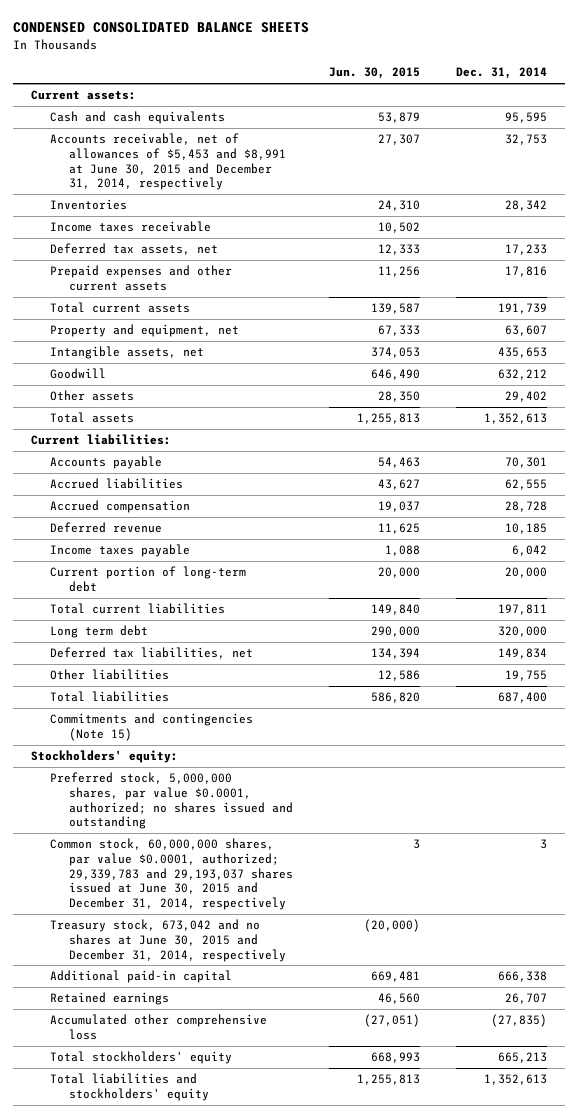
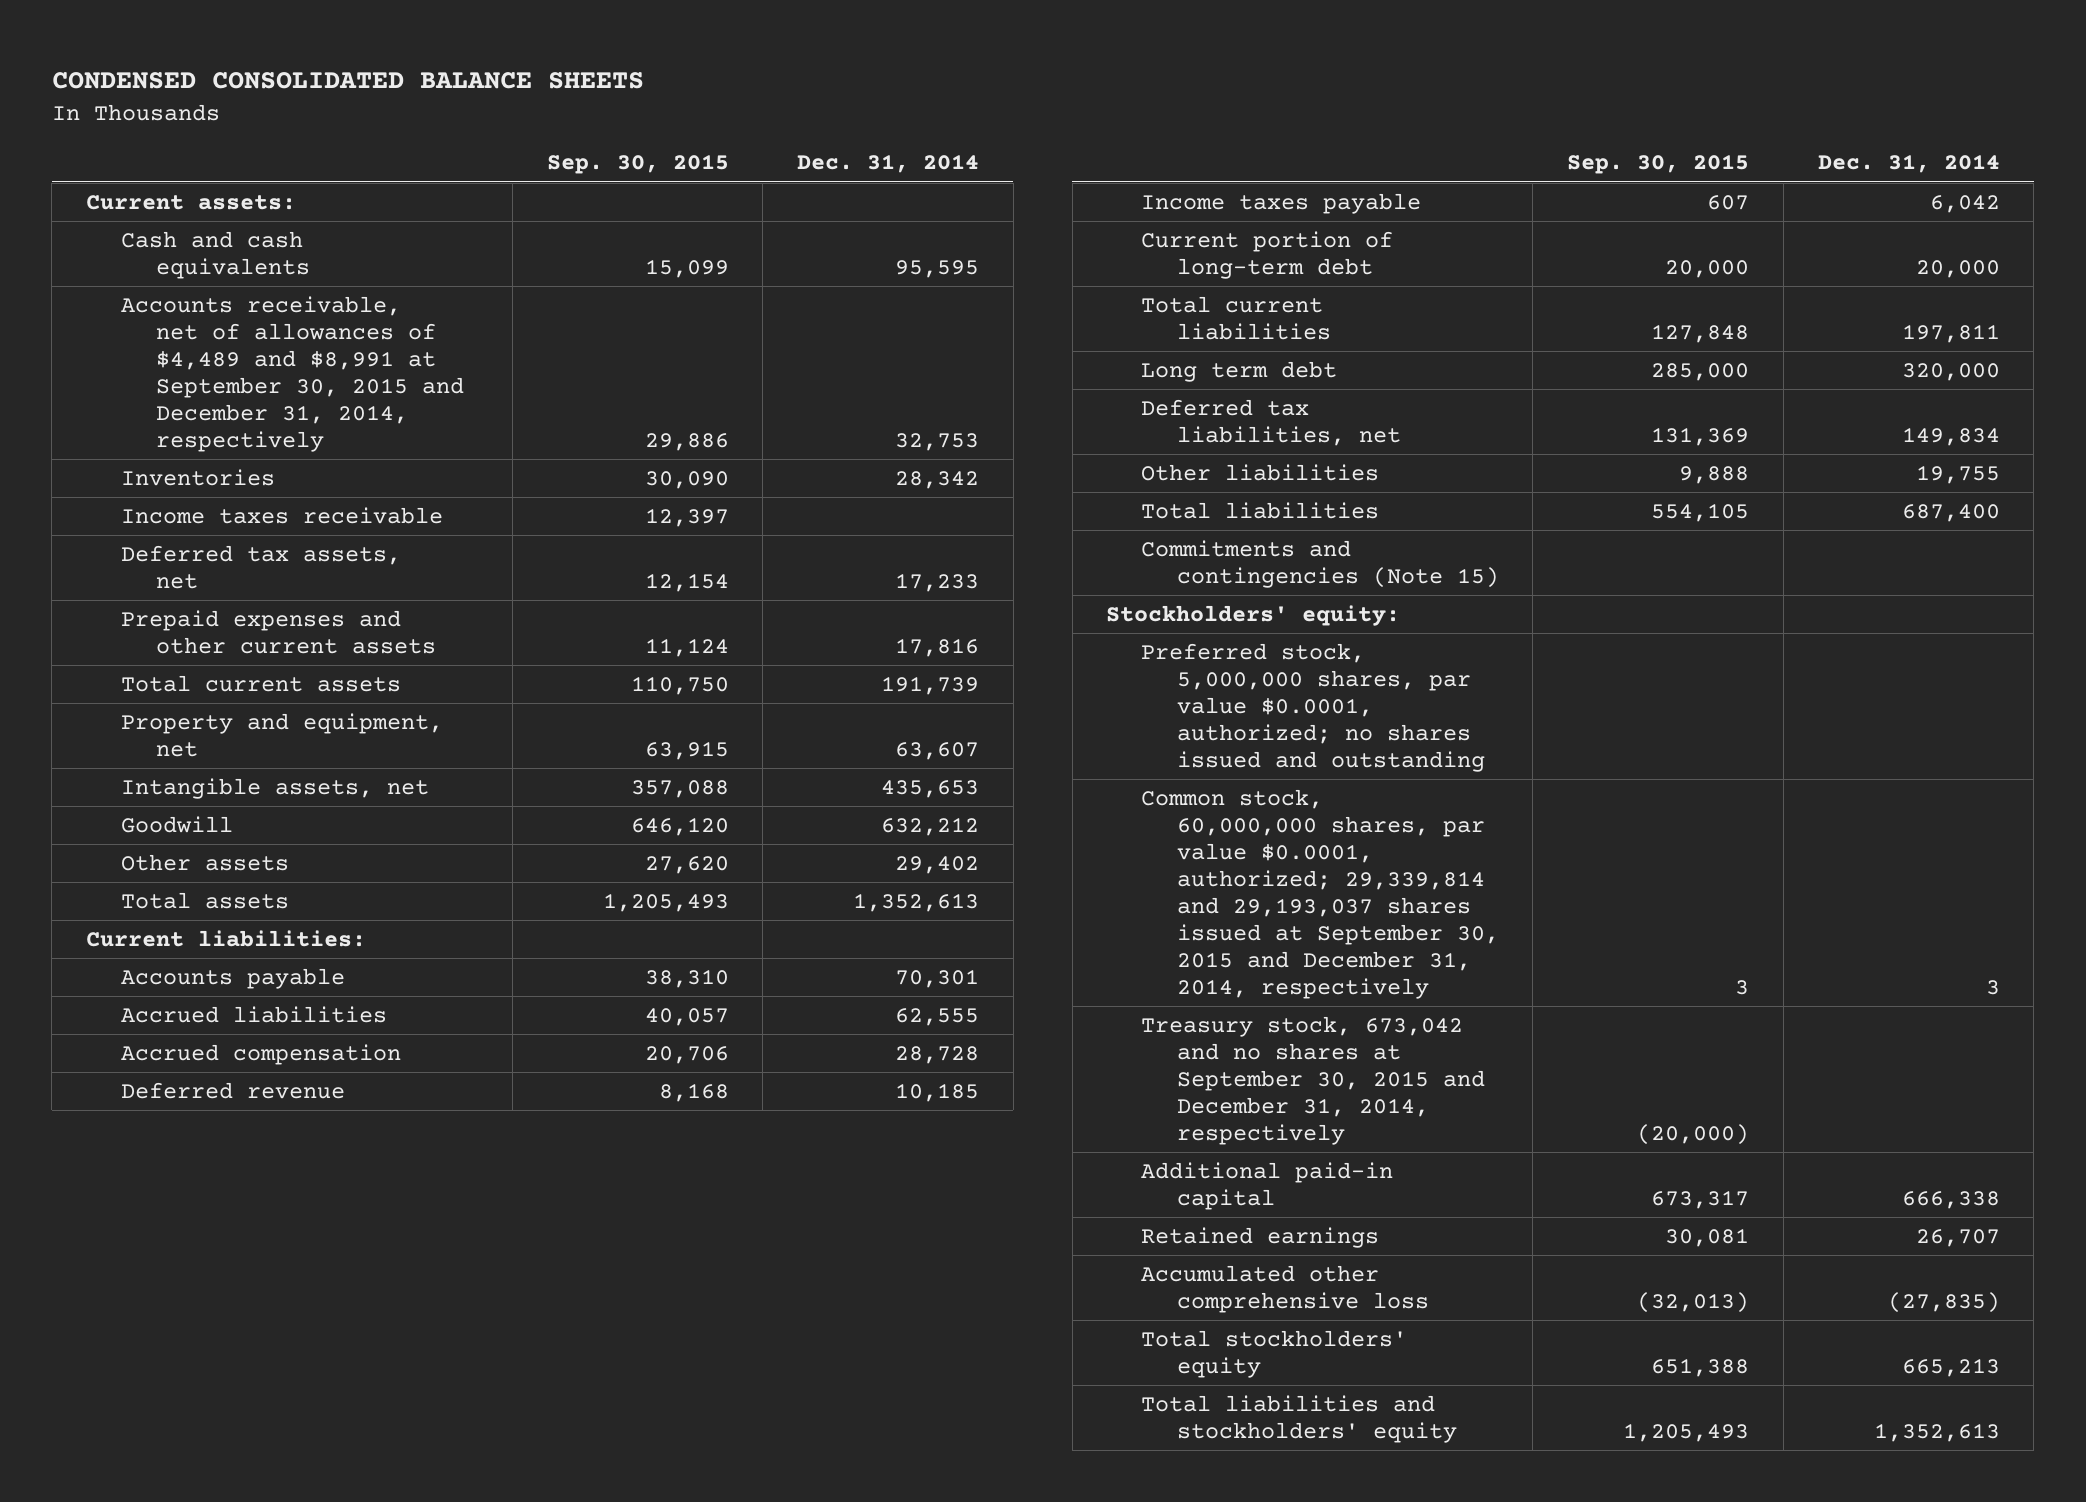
- | Jun. 30, 2015 | Dec. 31, 2014
+ | Sep. 30, 2015 | Dec. 31, 2014
- Accounts receivable, net of allowances of $5,453 and $8,991 at June 30, 2015 and December 31, 2014, respectively | 27,307 | 32,753
+ Accounts receivable, net of allowances of $4,489 and $8,991 at September 30, 2015 and December 31, 2014, respectively | 29,886 | 32,753
- Common stock, 60,000,000 shares, par value $0.0001, authorized; 29,339,783 and 29,193,037 shares issued at June 30, 2015 and December 31, 2014, respectively | 3 | 3
- Treasury stock, 673,042 and no shares at June 30, 2015 and December 31, 2014, respectively | (20,000) |
+ Common stock, 60,000,000 shares, par value $0.0001, authorized; 29,339,814 and 29,193,037 shares issued at September 30, 2015 and December 31, 2014, respectively | 3 | 3
+ Treasury stock, 673,042 and no shares at September 30, 2015 and December 31, 2014, respectively | (20,000) |

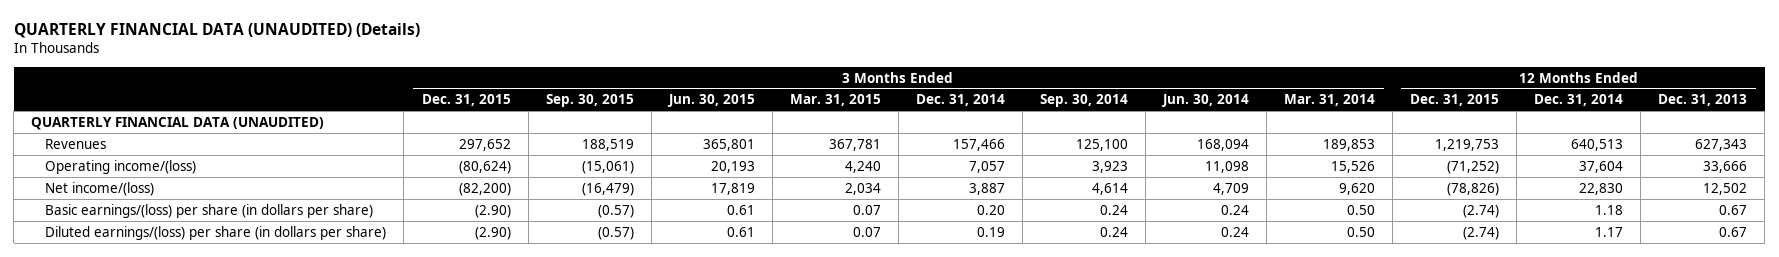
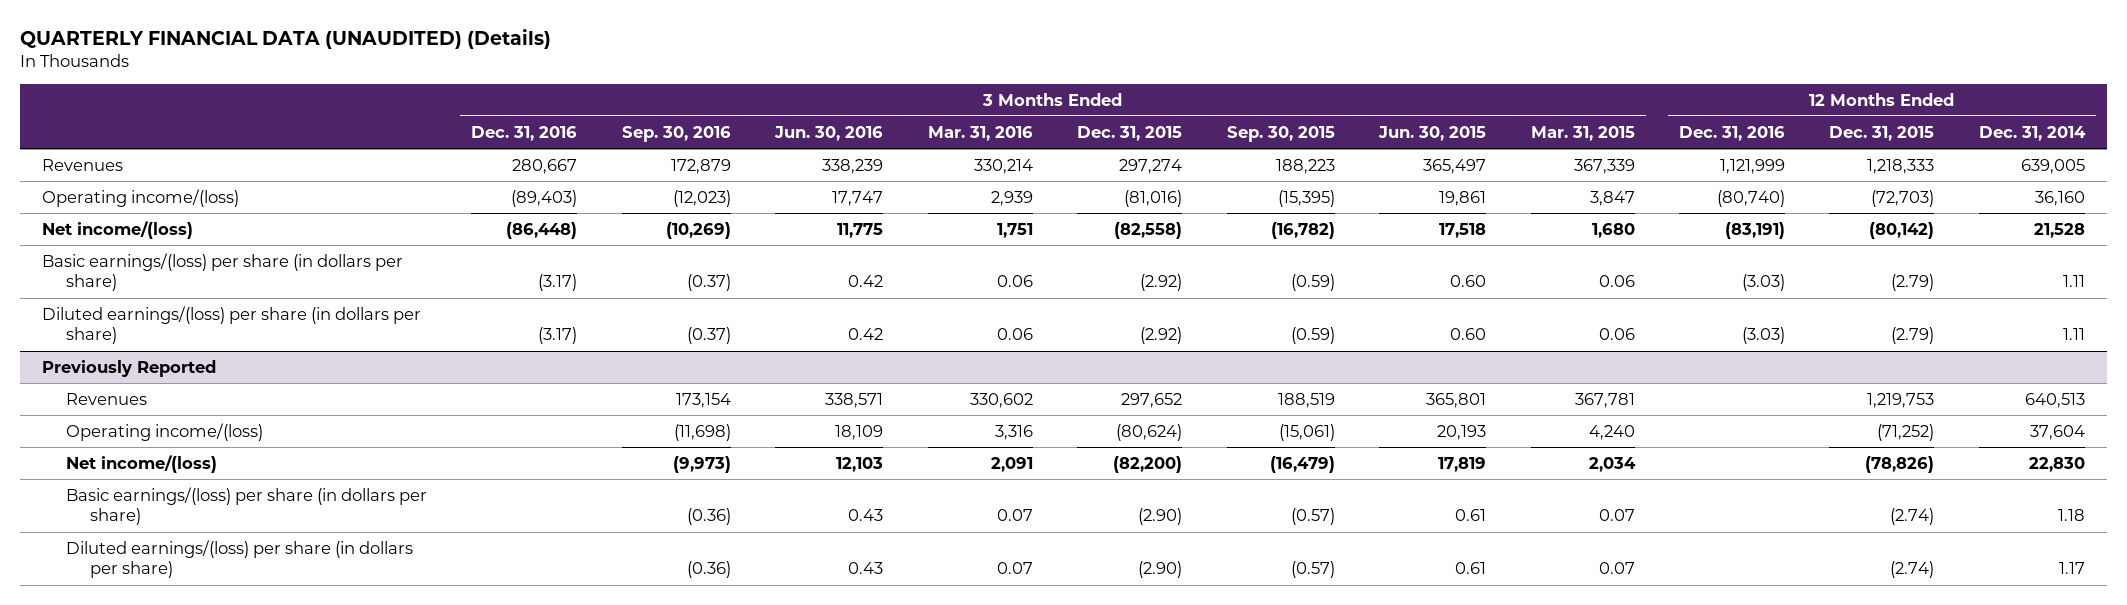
- | 3 Months Ended Dec. 31, 2015 | 3 Months Ended Sep. 30, 2015 | 3 Months Ended Jun. 30, 2015 | 3 Months Ended Mar. 31, 2015 | 3 Months Ended Dec. 31, 2014 | 3 Months Ended Sep. 30, 2014 | 3 Months Ended Jun. 30, 2014 | 3 Months Ended Mar. 31, 2014 | 12 Months Ended Dec. 31, 2015 | 12 Months Ended Dec. 31, 2014 | 12 Months Ended Dec. 31, 2013
+ | 3 Months Ended Dec. 31, 2016 | 3 Months Ended Sep. 30, 2016 | 3 Months Ended Jun. 30, 2016 | 3 Months Ended Mar. 31, 2016 | 3 Months Ended Dec. 31, 2015 | 3 Months Ended Sep. 30, 2015 | 3 Months Ended Jun. 30, 2015 | 3 Months Ended Mar. 31, 2015 | 12 Months Ended Dec. 31, 2016 | 12 Months Ended Dec. 31, 2015 | 12 Months Ended Dec. 31, 2014
- QUARTERLY FINANCIAL DATA (UNAUDITED)
+ Revenues | 280,667 | 172,879 | 338,239 | 330,214 | 297,274 | 188,223 | 365,497 | 367,339 | 1,121,999 | 1,218,333 | 639,005
+ Operating income/(loss) | (89,403) | (12,023) | 17,747 | 2,939 | (81,016) | (15,395) | 19,861 | 3,847 | (80,740) | (72,703) | 36,160
+ Net income/(loss) | (86,448) | (10,269) | 11,775 | 1,751 | (82,558) | (16,782) | 17,518 | 1,680 | (83,191) | (80,142) | 21,528
+ Basic earnings/(loss) per share (in dollars per share) | (3.17) | (0.37) | 0.42 | 0.06 | (2.92) | (0.59) | 0.60 | 0.06 | (3.03) | (2.79) | 1.11
+ Diluted earnings/(loss) per share (in dollars per share) | (3.17) | (0.37) | 0.42 | 0.06 | (2.92) | (0.59) | 0.60 | 0.06 | (3.03) | (2.79) | 1.11
+ Previously Reported

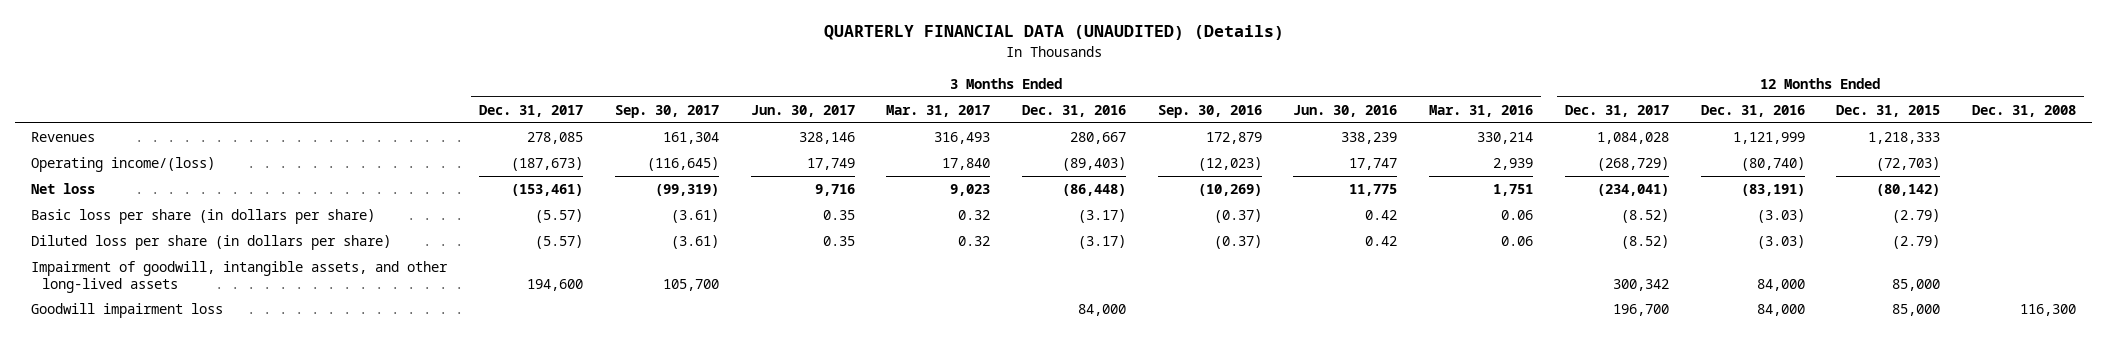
- | 3 Months Ended Dec. 31, 2016 | 3 Months Ended Sep. 30, 2016 | 3 Months Ended Jun. 30, 2016 | 3 Months Ended Mar. 31, 2016 | 3 Months Ended Dec. 31, 2015 | 3 Months Ended Sep. 30, 2015 | 3 Months Ended Jun. 30, 2015 | 3 Months Ended Mar. 31, 2015 | 12 Months Ended Dec. 31, 2016 | 12 Months Ended Dec. 31, 2015 | 12 Months Ended Dec. 31, 2014
+ | 3 Months Ended Dec. 31, 2017 | 3 Months Ended Sep. 30, 2017 | 3 Months Ended Jun. 30, 2017 | 3 Months Ended Mar. 31, 2017 | 3 Months Ended Dec. 31, 2016 | 3 Months Ended Sep. 30, 2016 | 3 Months Ended Jun. 30, 2016 | 3 Months Ended Mar. 31, 2016 | 12 Months Ended Dec. 31, 2017 | 12 Months Ended Dec. 31, 2016 | 12 Months Ended Dec. 31, 2015 | 12 Months Ended Dec. 31, 2008
- Net income/(loss) | (86,448) | (10,269) | 11,775 | 1,751 | (82,558) | (16,782) | 17,518 | 1,680 | (83,191) | (80,142) | 21,528
- Basic earnings/(loss) per share (in dollars per share) | (3.17) | (0.37) | 0.42 | 0.06 | (2.92) | (0.59) | 0.60 | 0.06 | (3.03) | (2.79) | 1.11
- Diluted earnings/(loss) per share (in dollars per share) | (3.17) | (0.37) | 0.42 | 0.06 | (2.92) | (0.59) | 0.60 | 0.06 | (3.03) | (2.79) | 1.11
- Previously Reported
- Revenues | | 173,154 | 338,571 | 330,602 | 297,652 | 188,519 | 365,801 | 367,781 | | 1,219,753 | 640,513
- Operating income/(loss) | | (11,698) | 18,109 | 3,316 | (80,624) | (15,061) | 20,193 | 4,240 | | (71,252) | 37,604
- Net income/(loss) | | (9,973) | 12,103 | 2,091 | (82,200) | (16,479) | 17,819 | 2,034 | | (78,826) | 22,830
- Basic earnings/(loss) per share (in dollars per share) | | (0.36) | 0.43 | 0.07 | (2.90) | (0.57) | 0.61 | 0.07 | | (2.74) | 1.18
- Diluted earnings/(loss) per share (in dollars per share) | | (0.36) | 0.43 | 0.07 | (2.90) | (0.57) | 0.61 | 0.07 | | (2.74) | 1.17
+ Net loss | (153,461) | (99,319) | 9,716 | 9,023 | (86,448) | (10,269) | 11,775 | 1,751 | (234,041) | (83,191) | (80,142) |
+ Basic loss per share (in dollars per share) | (5.57) | (3.61) | 0.35 | 0.32 | (3.17) | (0.37) | 0.42 | 0.06 | (8.52) | (3.03) | (2.79) |
+ Diluted loss per share (in dollars per share) | (5.57) | (3.61) | 0.35 | 0.32 | (3.17) | (0.37) | 0.42 | 0.06 | (8.52) | (3.03) | (2.79) |
+ Impairment of goodwill, intangible assets, and other long-lived assets | 194,600 | 105,700 | | | | | | | 300,342 | 84,000 | 85,000 |
+ Goodwill impairment loss | | | | | 84,000 | | | | 196,700 | 84,000 | 85,000 | 116,300

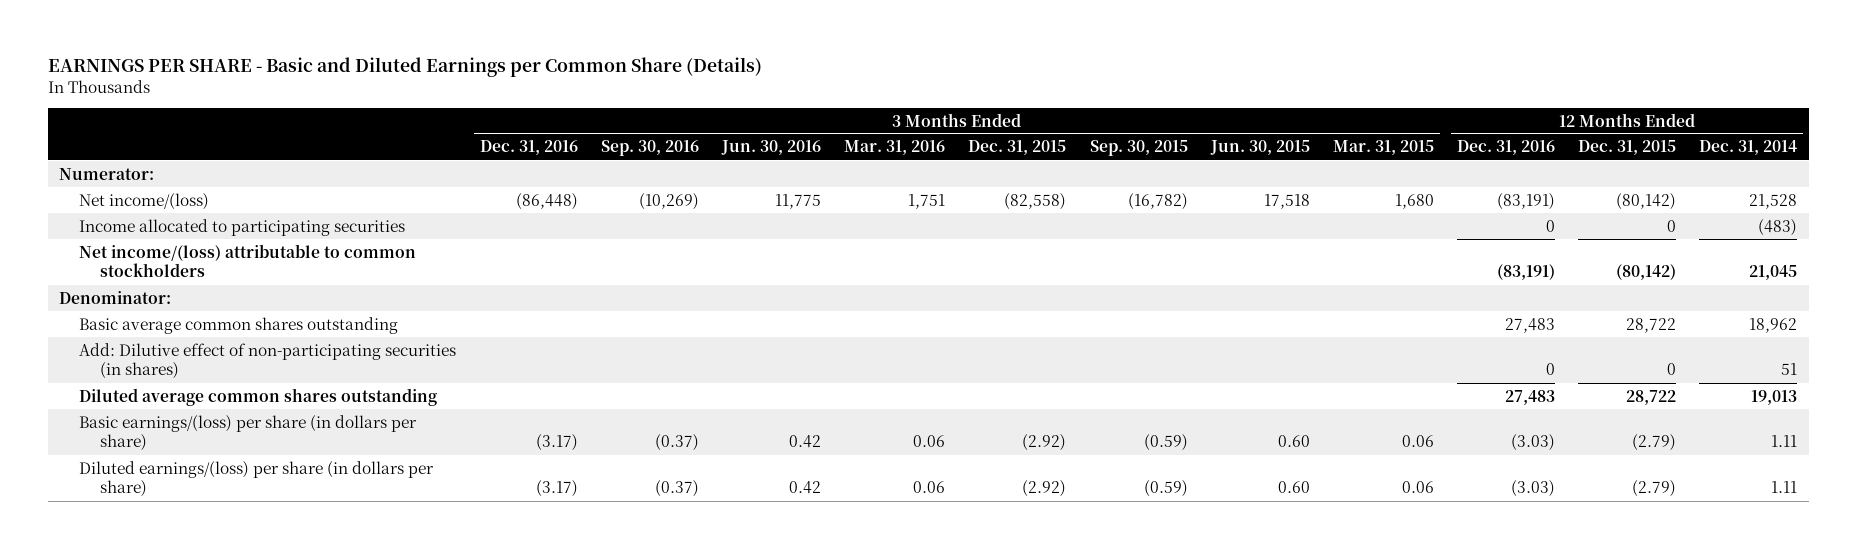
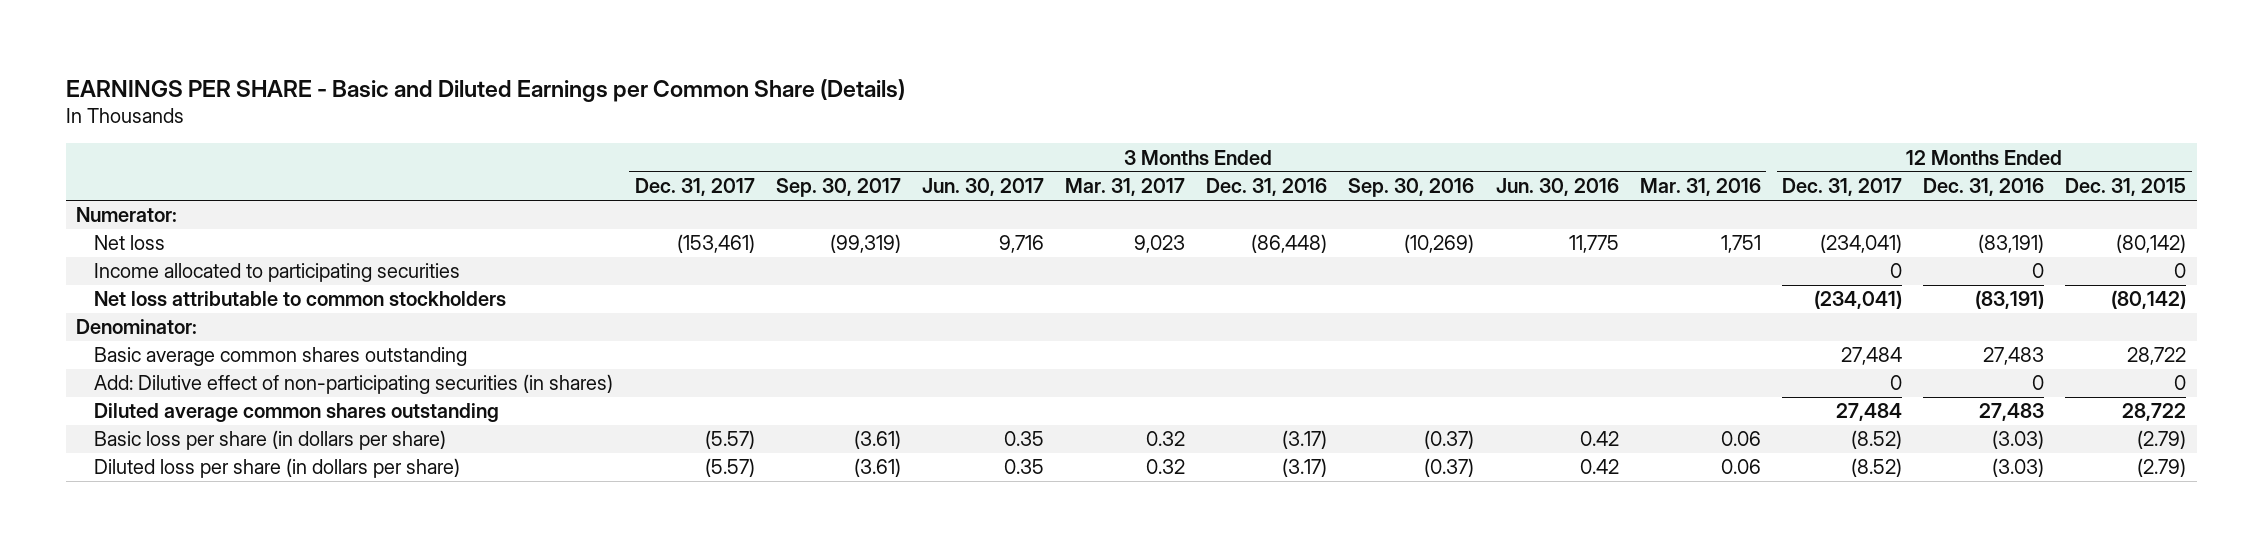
- | 3 Months Ended Dec. 31, 2016 | 3 Months Ended Sep. 30, 2016 | 3 Months Ended Jun. 30, 2016 | 3 Months Ended Mar. 31, 2016 | 3 Months Ended Dec. 31, 2015 | 3 Months Ended Sep. 30, 2015 | 3 Months Ended Jun. 30, 2015 | 3 Months Ended Mar. 31, 2015 | 12 Months Ended Dec. 31, 2016 | 12 Months Ended Dec. 31, 2015 | 12 Months Ended Dec. 31, 2014
+ | 3 Months Ended Dec. 31, 2017 | 3 Months Ended Sep. 30, 2017 | 3 Months Ended Jun. 30, 2017 | 3 Months Ended Mar. 31, 2017 | 3 Months Ended Dec. 31, 2016 | 3 Months Ended Sep. 30, 2016 | 3 Months Ended Jun. 30, 2016 | 3 Months Ended Mar. 31, 2016 | 12 Months Ended Dec. 31, 2017 | 12 Months Ended Dec. 31, 2016 | 12 Months Ended Dec. 31, 2015
- Net income/(loss) | (86,448) | (10,269) | 11,775 | 1,751 | (82,558) | (16,782) | 17,518 | 1,680 | (83,191) | (80,142) | 21,528
+ Net loss | (153,461) | (99,319) | 9,716 | 9,023 | (86,448) | (10,269) | 11,775 | 1,751 | (234,041) | (83,191) | (80,142)
- Net income/(loss) attributable to common stockholders | | | | | | | | | (83,191) | (80,142) | 21,045
+ Net loss attributable to common stockholders | | | | | | | | | (234,041) | (83,191) | (80,142)
- Basic earnings/(loss) per share (in dollars per share) | (3.17) | (0.37) | 0.42 | 0.06 | (2.92) | (0.59) | 0.60 | 0.06 | (3.03) | (2.79) | 1.11
- Diluted earnings/(loss) per share (in dollars per share) | (3.17) | (0.37) | 0.42 | 0.06 | (2.92) | (0.59) | 0.60 | 0.06 | (3.03) | (2.79) | 1.11
+ Basic loss per share (in dollars per share) | (5.57) | (3.61) | 0.35 | 0.32 | (3.17) | (0.37) | 0.42 | 0.06 | (8.52) | (3.03) | (2.79)
+ Diluted loss per share (in dollars per share) | (5.57) | (3.61) | 0.35 | 0.32 | (3.17) | (0.37) | 0.42 | 0.06 | (8.52) | (3.03) | (2.79)

